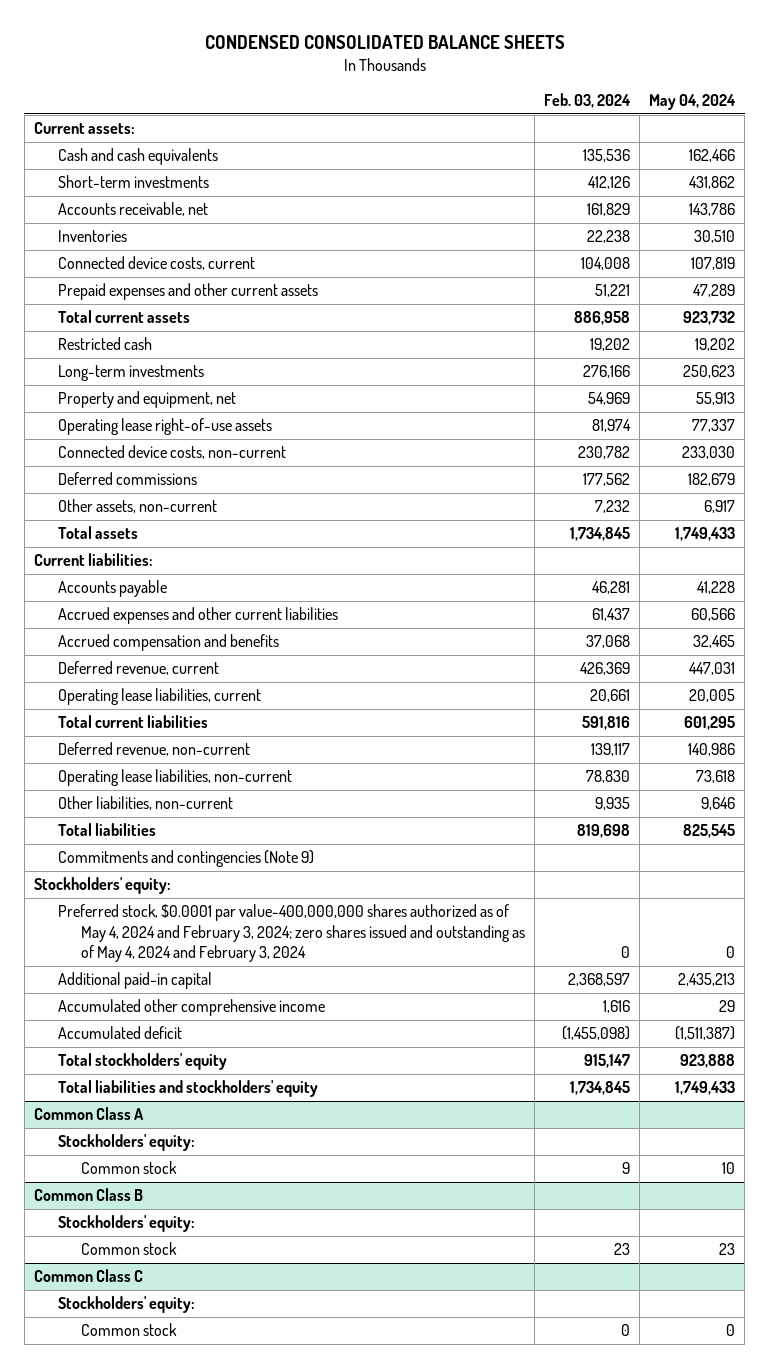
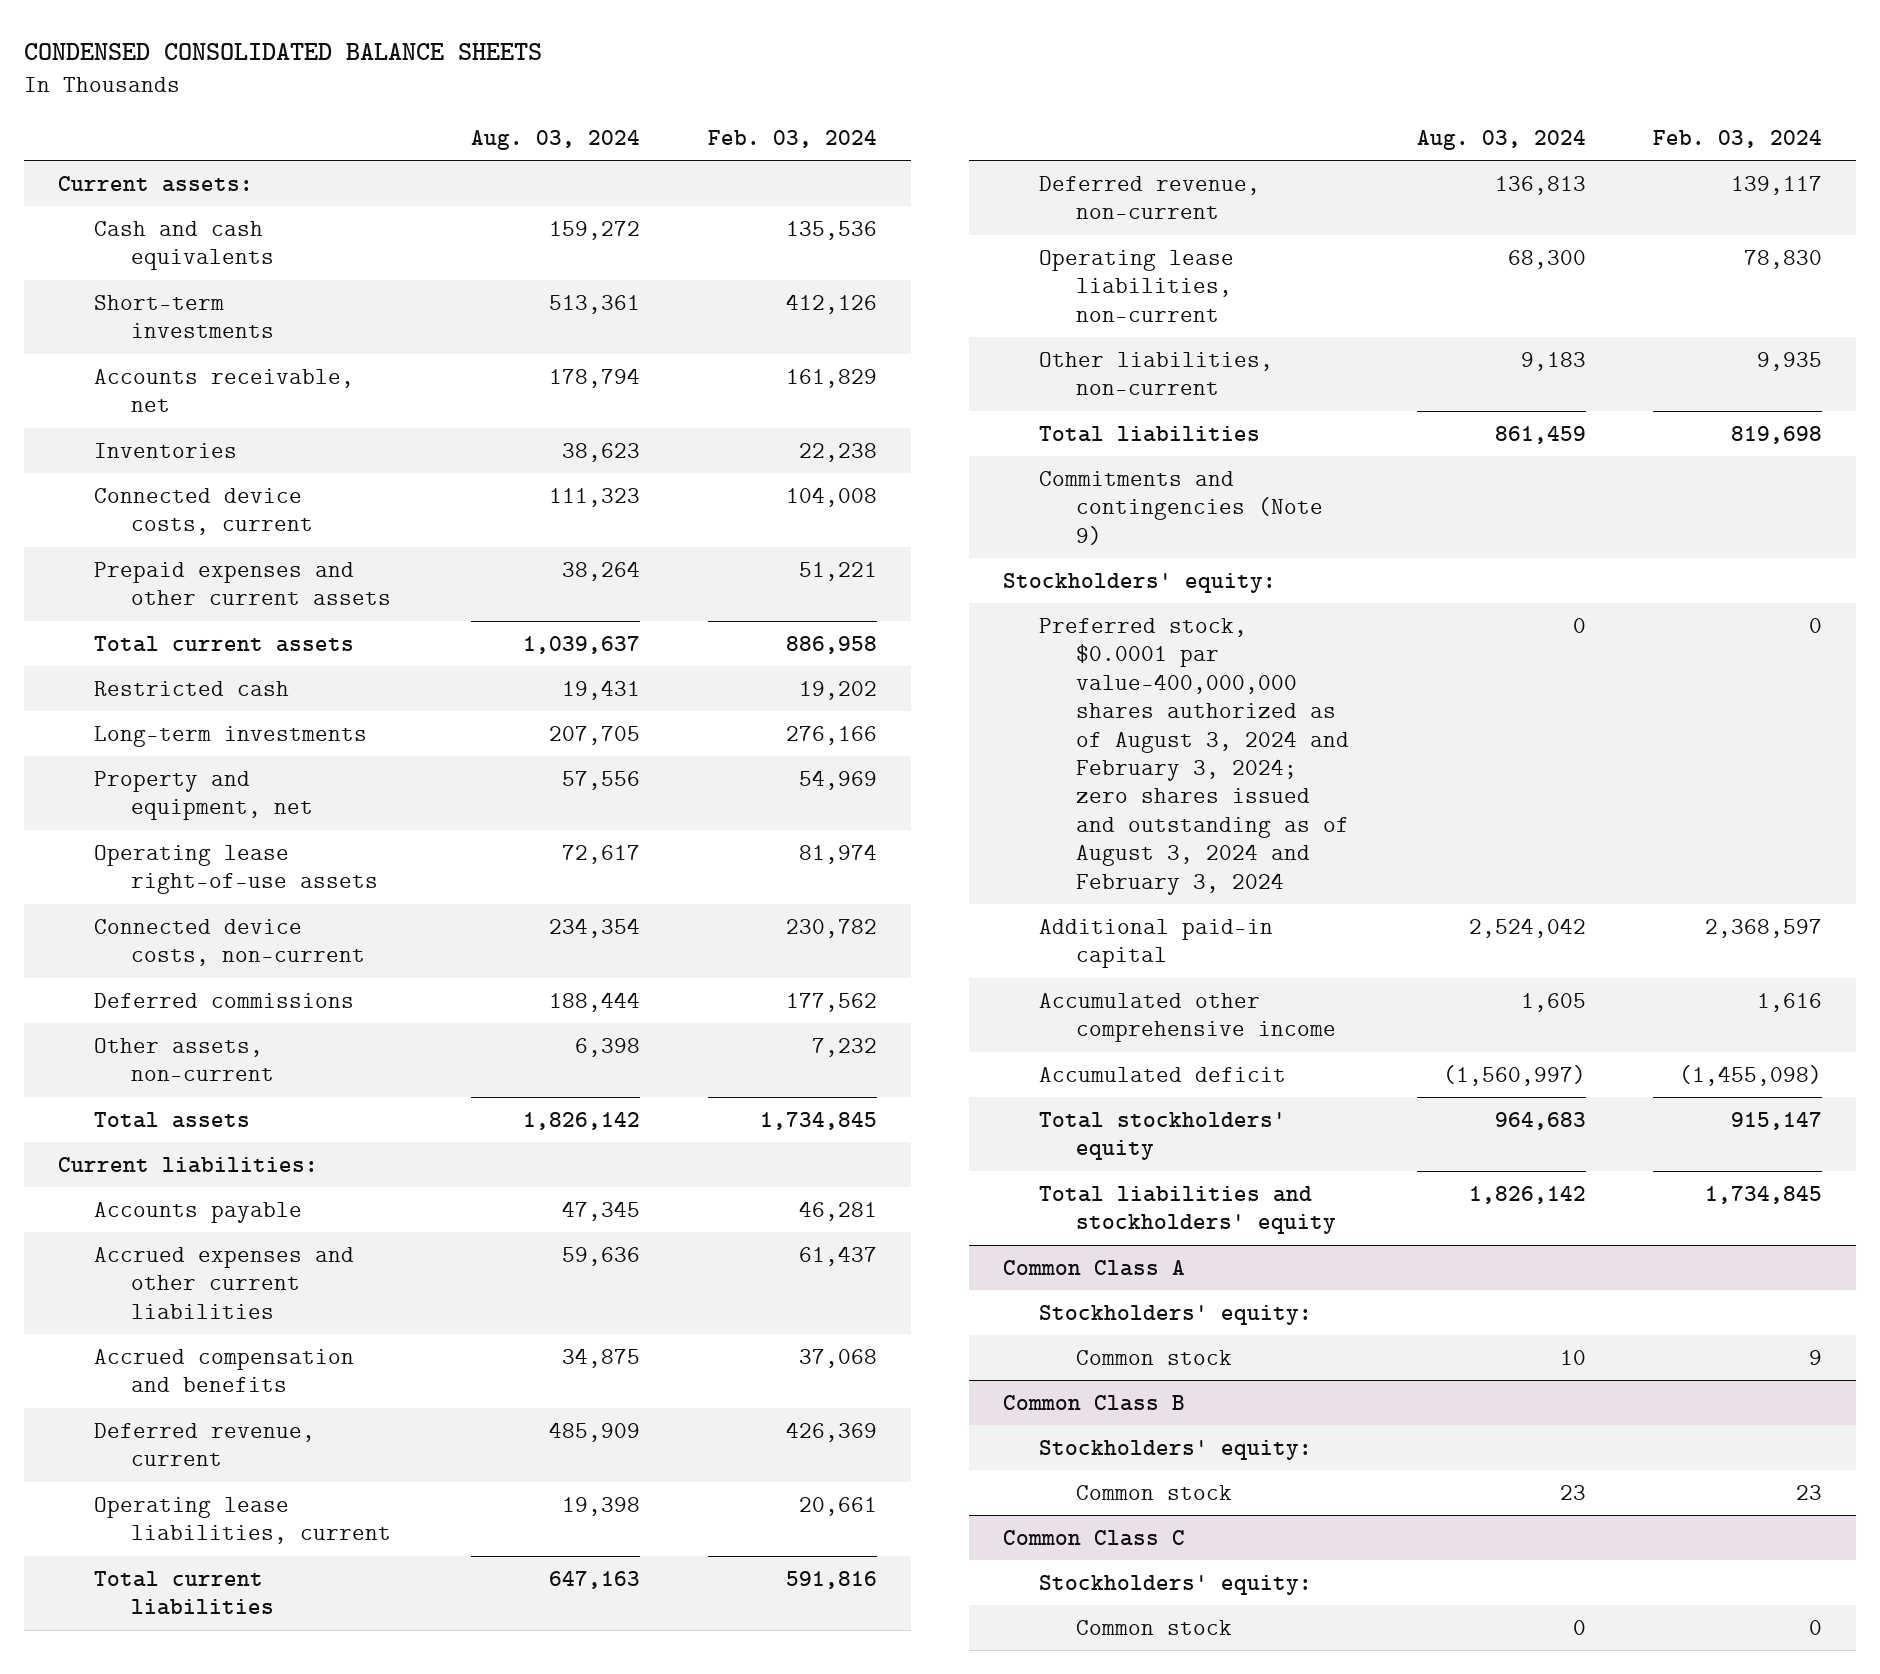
- | Feb. 03, 2024 | May 04, 2024
+ | Aug. 03, 2024 | Feb. 03, 2024
- Preferred stock, $0.0001 par value-400,000,000 shares authorized as of May 4, 2024 and February 3, 2024; zero shares issued and outstanding as of May 4, 2024 and February 3, 2024 | 0 | 0
+ Preferred stock, $0.0001 par value-400,000,000 shares authorized as of August 3, 2024 and February 3, 2024; zero shares issued and outstanding as of August 3, 2024 and February 3, 2024 | 0 | 0

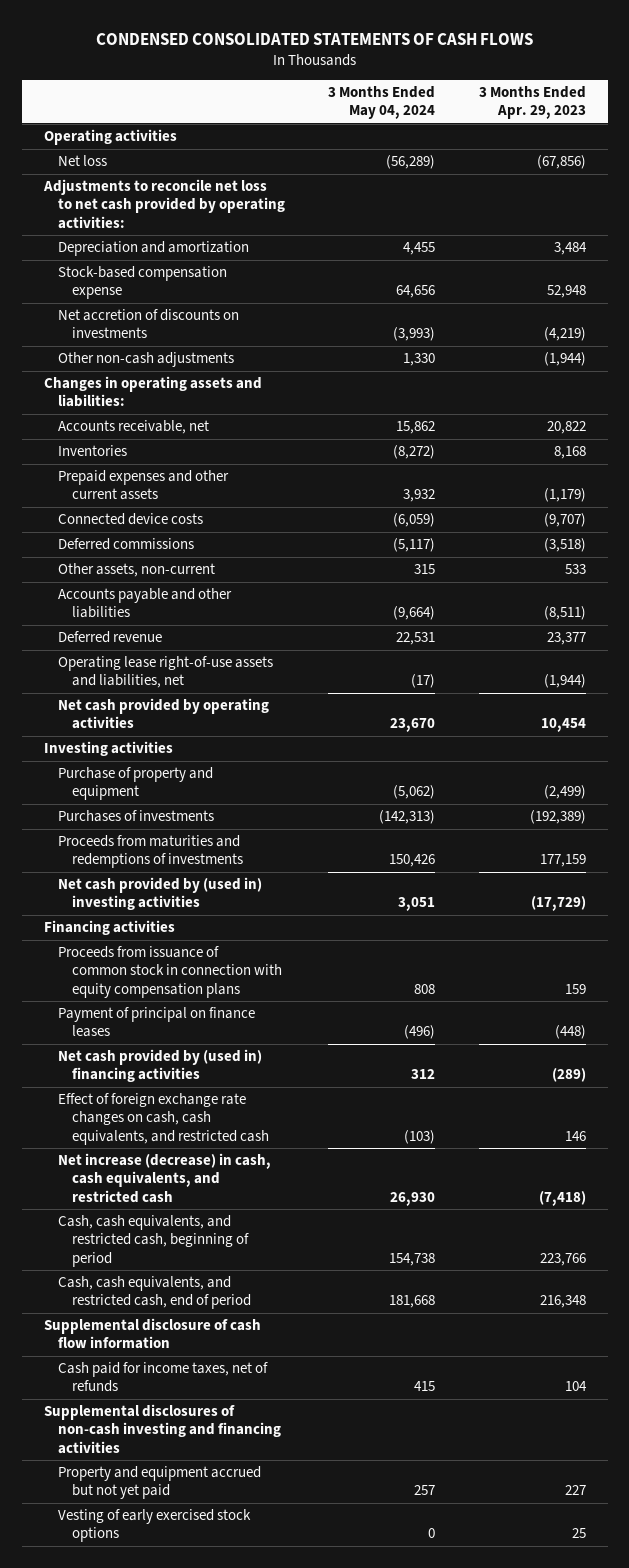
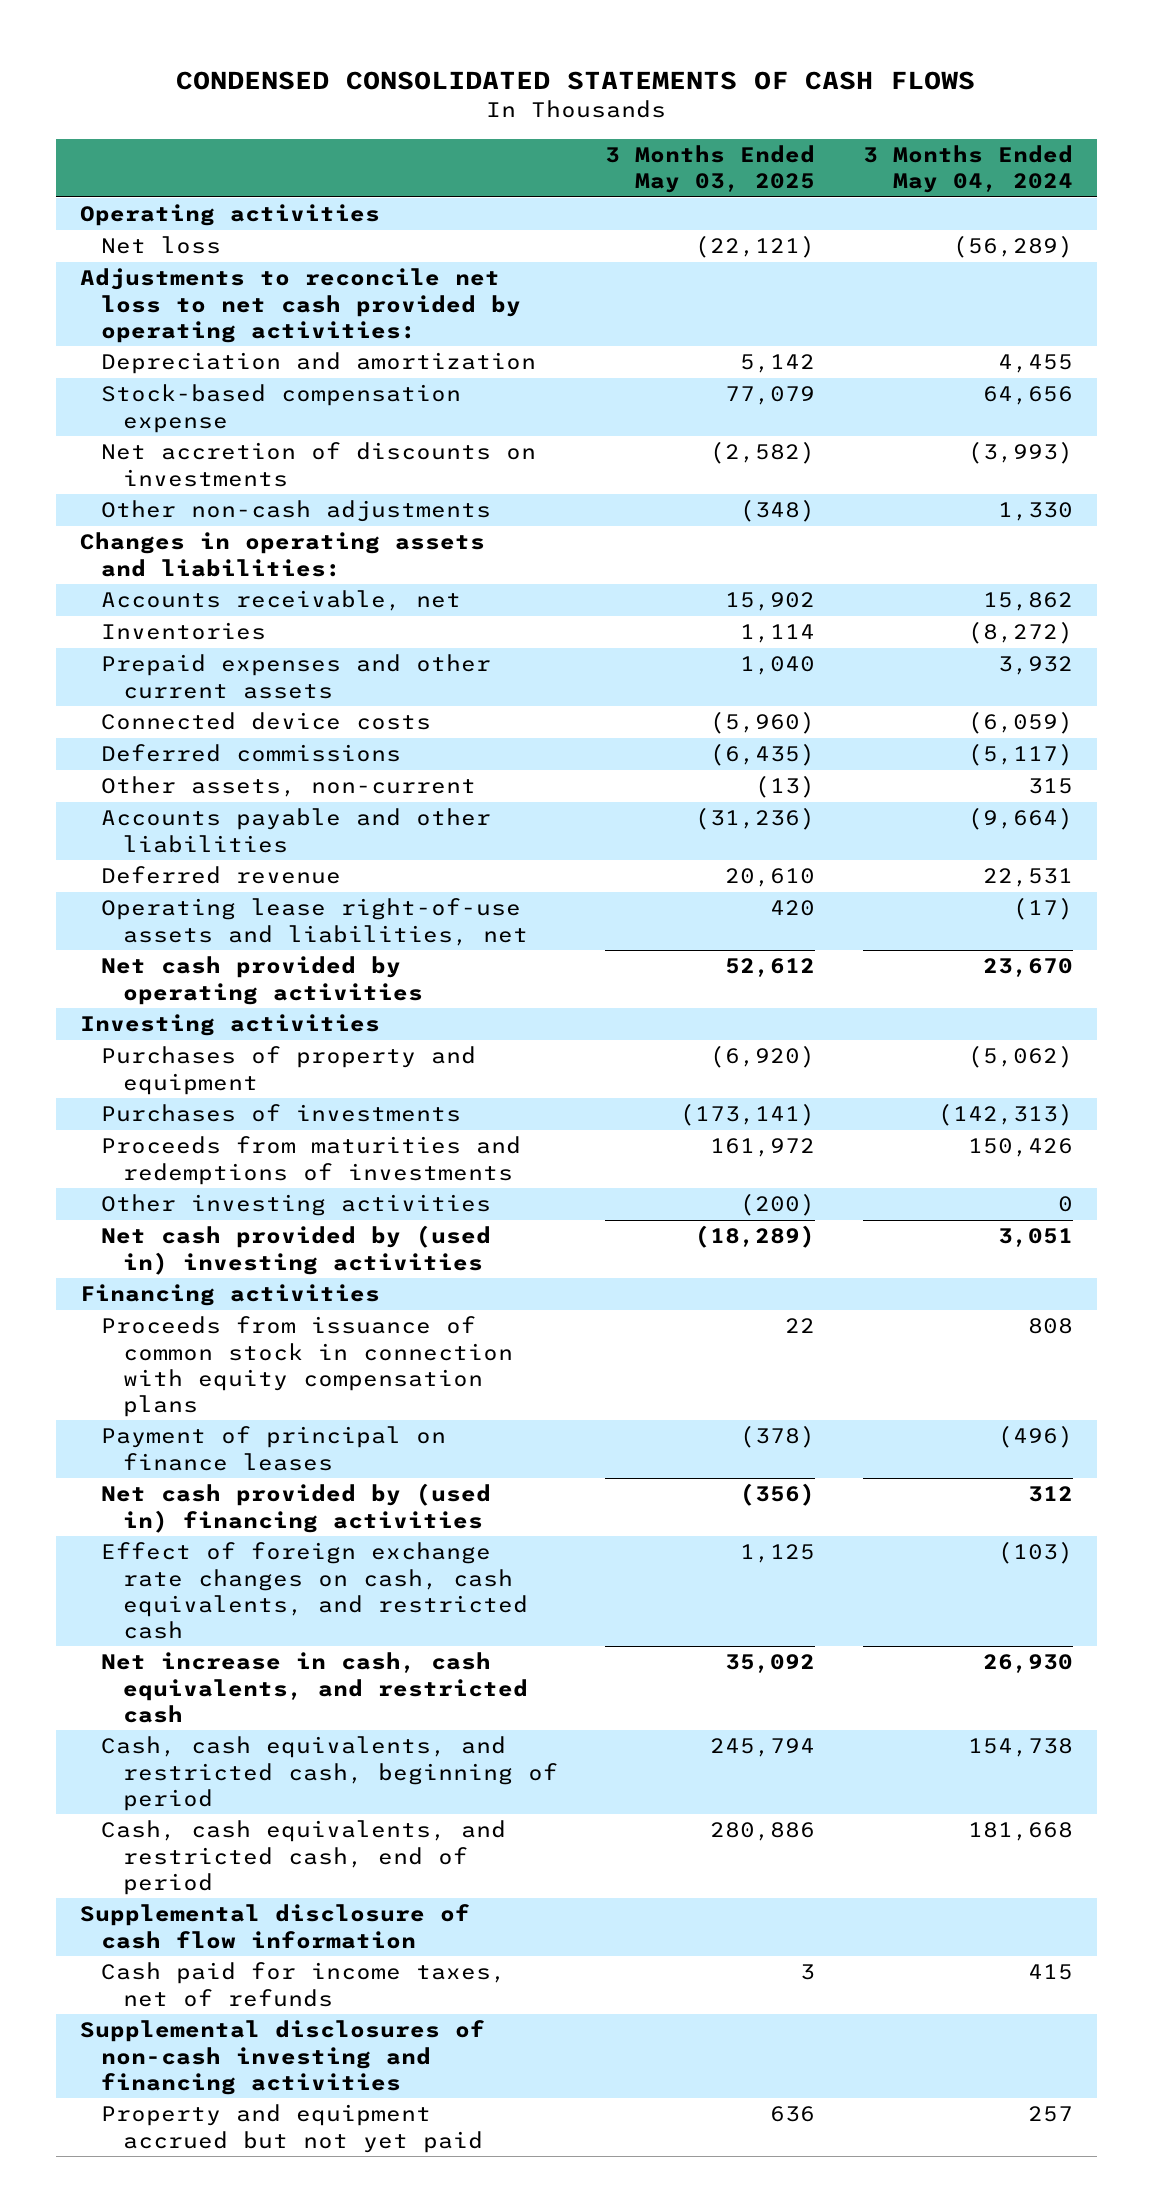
- | 3 Months Ended May 04, 2024 | 3 Months Ended Apr. 29, 2023
+ | 3 Months Ended May 03, 2025 | 3 Months Ended May 04, 2024
- Purchase of property and equipment | (5,062) | (2,499)
+ Purchases of property and equipment | (6,920) | (5,062)
+ Other investing activities | (200) | 0
- Net increase (decrease) in cash, cash equivalents, and restricted cash | 26,930 | (7,418)
+ Net increase in cash, cash equivalents, and restricted cash | 35,092 | 26,930
- Vesting of early exercised stock options | 0 | 25

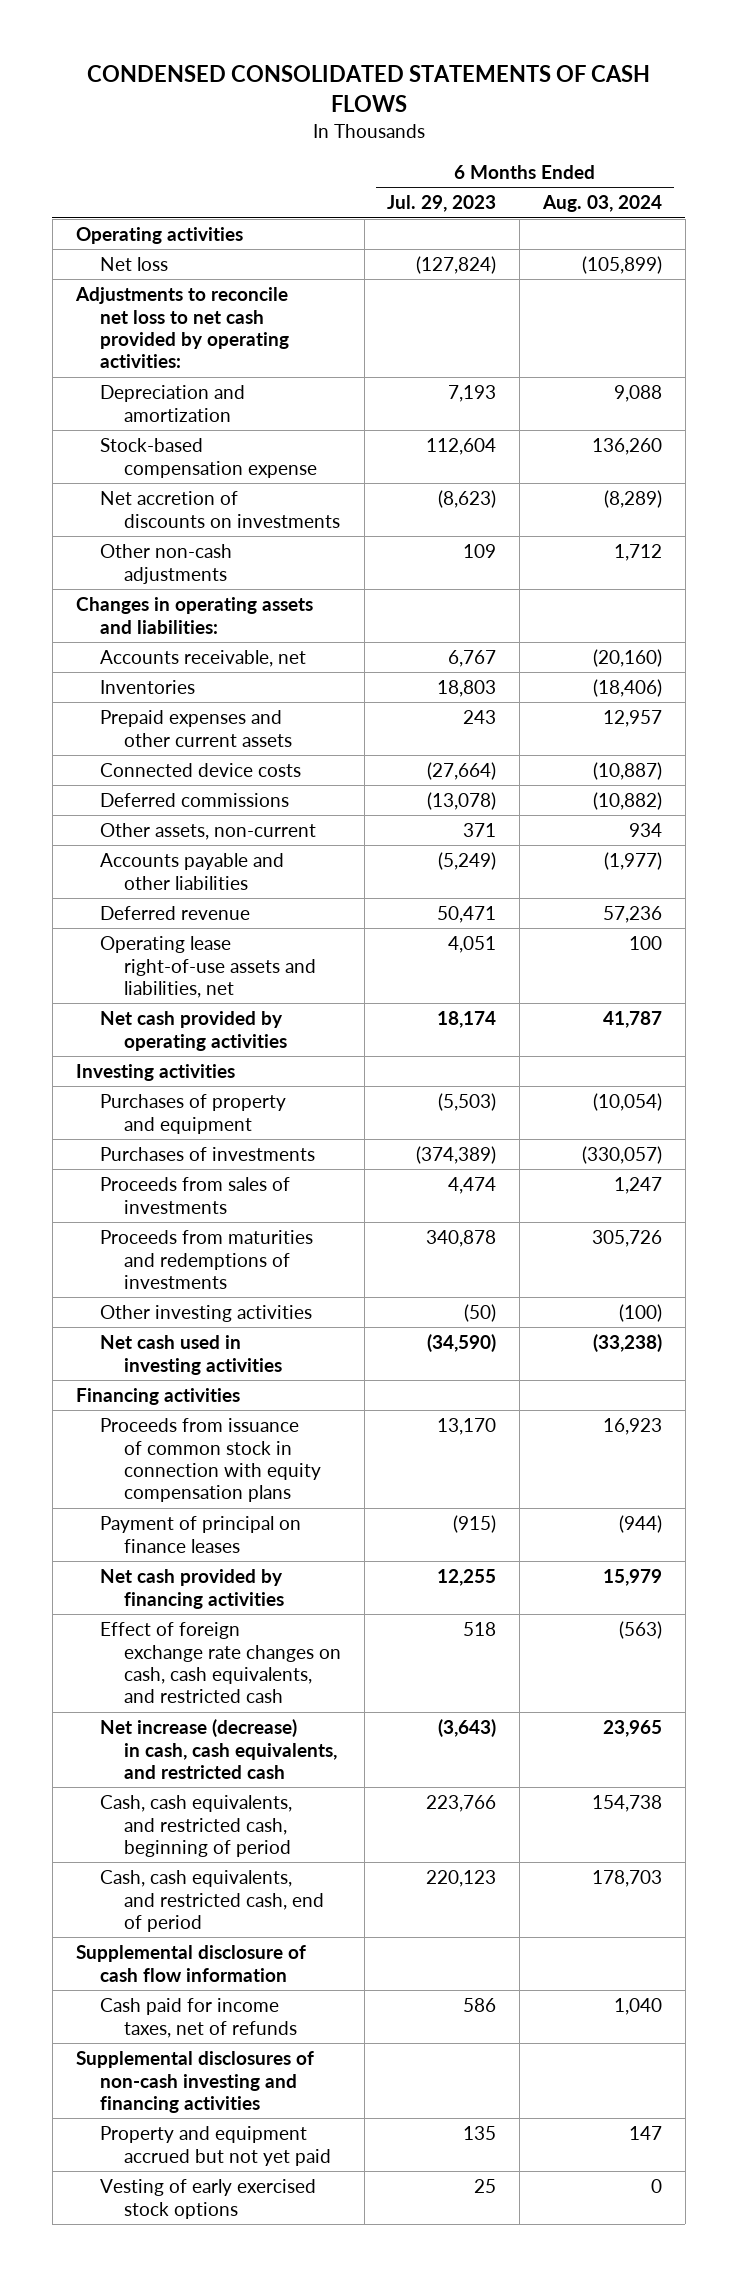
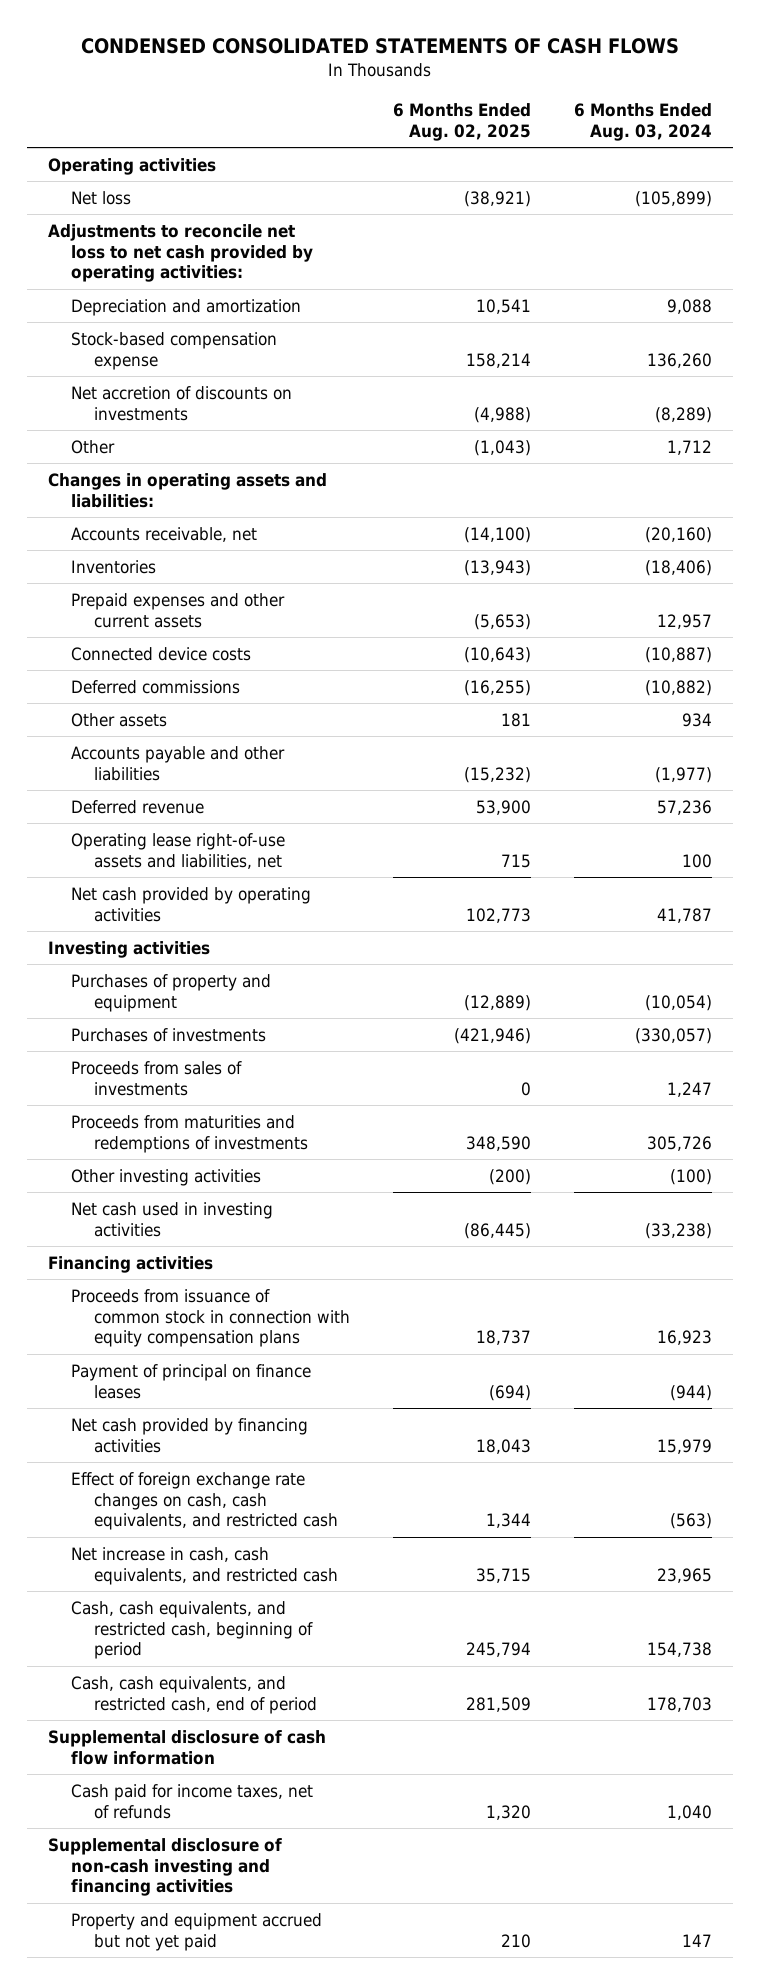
- | 6 Months Ended Jul. 29, 2023 | 6 Months Ended Aug. 03, 2024
+ | 6 Months Ended Aug. 02, 2025 | 6 Months Ended Aug. 03, 2024
- Other non-cash adjustments | 109 | 1,712
+ Other | (1,043) | 1,712
- Other assets, non-current | 371 | 934
+ Other assets | 181 | 934
- Net increase (decrease) in cash, cash equivalents, and restricted cash | (3,643) | 23,965
+ Net increase in cash, cash equivalents, and restricted cash | 35,715 | 23,965
- Supplemental disclosures of non-cash investing and financing activities
+ Supplemental disclosure of non-cash investing and financing activities
- Vesting of early exercised stock options | 25 | 0

